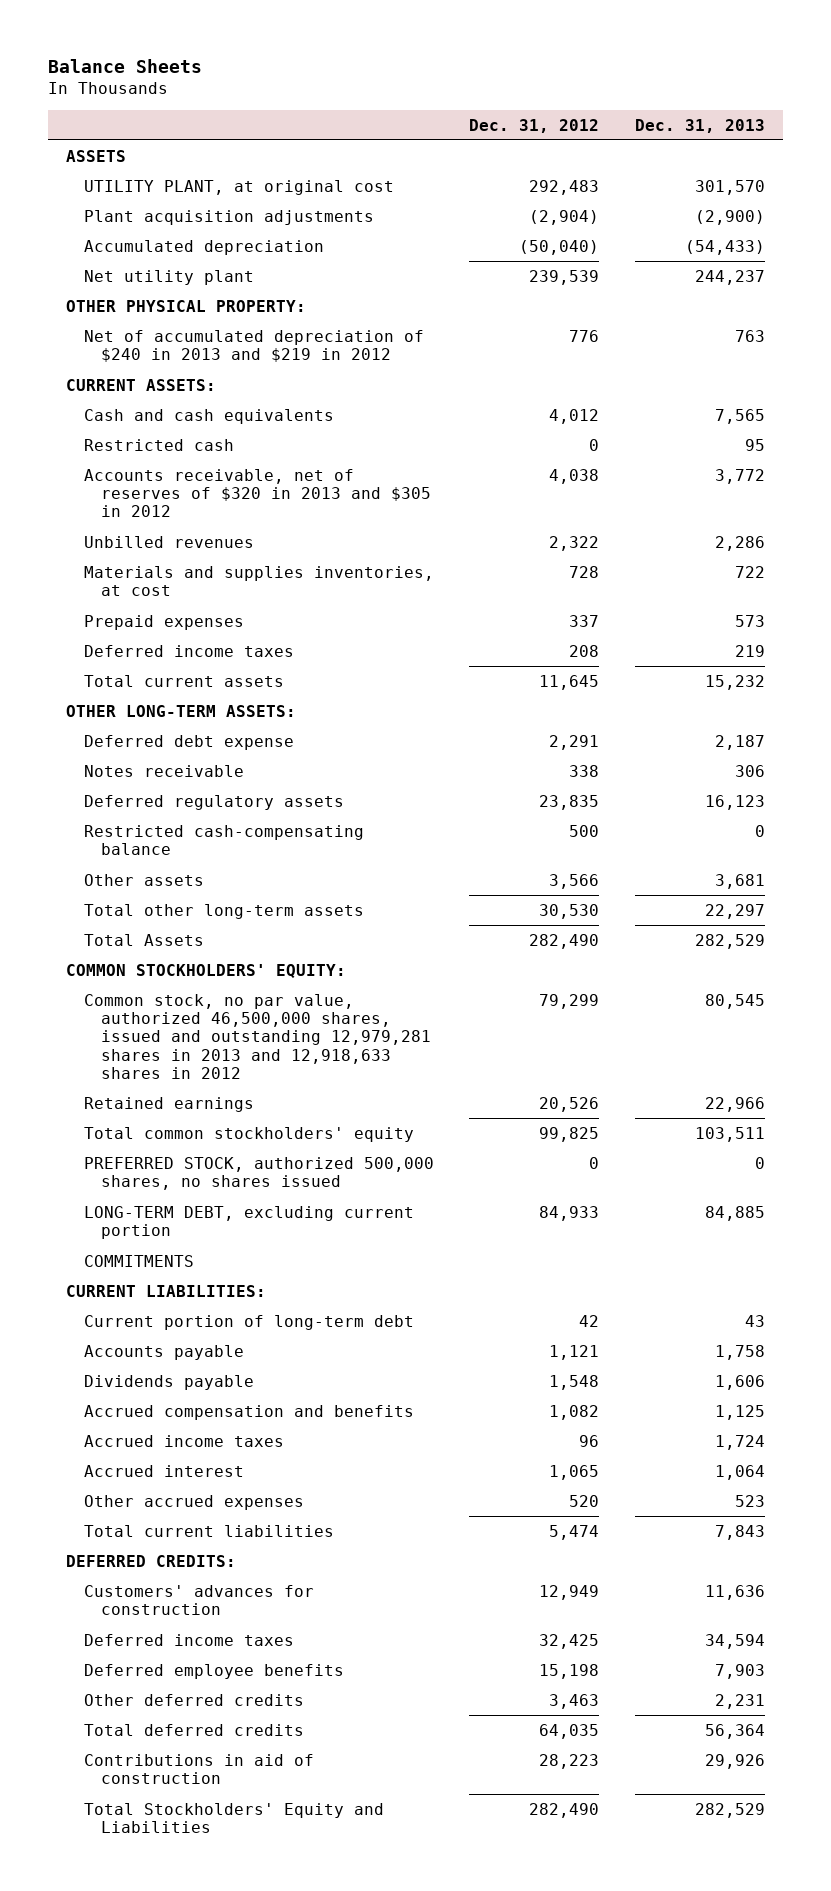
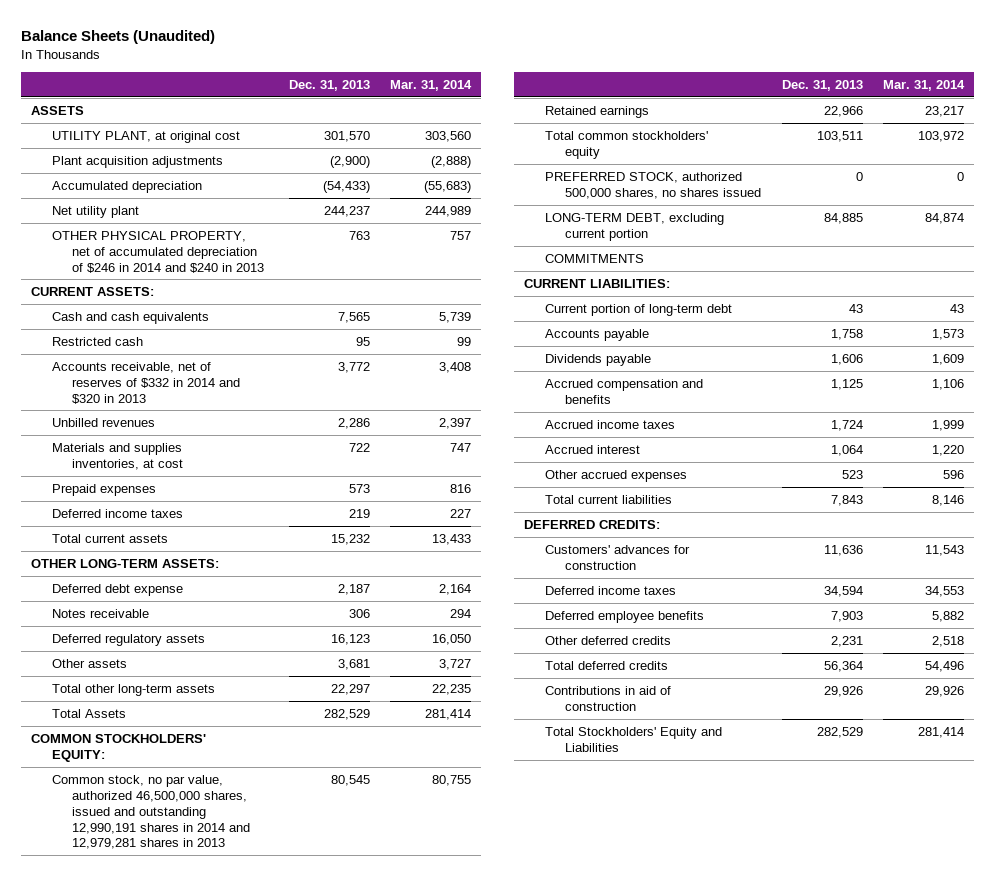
- Balance Sheets
+ Balance Sheets (Unaudited)
- | Dec. 31, 2012 | Dec. 31, 2013
+ | Dec. 31, 2013 | Mar. 31, 2014
- OTHER PHYSICAL PROPERTY:
- Net of accumulated depreciation of $240 in 2013 and $219 in 2012 | 776 | 763
+ OTHER PHYSICAL PROPERTY, net of accumulated depreciation of $246 in 2014 and $240 in 2013 | 763 | 757
- Accounts receivable, net of reserves of $320 in 2013 and $305 in 2012 | 4,038 | 3,772
+ Accounts receivable, net of reserves of $332 in 2014 and $320 in 2013 | 3,772 | 3,408
- Restricted cash-compensating balance | 500 | 0
- Common stock, no par value, authorized 46,500,000 shares, issued and outstanding 12,979,281 shares in 2013 and 12,918,633 shares in 2012 | 79,299 | 80,545
+ Common stock, no par value, authorized 46,500,000 shares, issued and outstanding 12,990,191 shares in 2014 and 12,979,281 shares in 2013 | 80,545 | 80,755

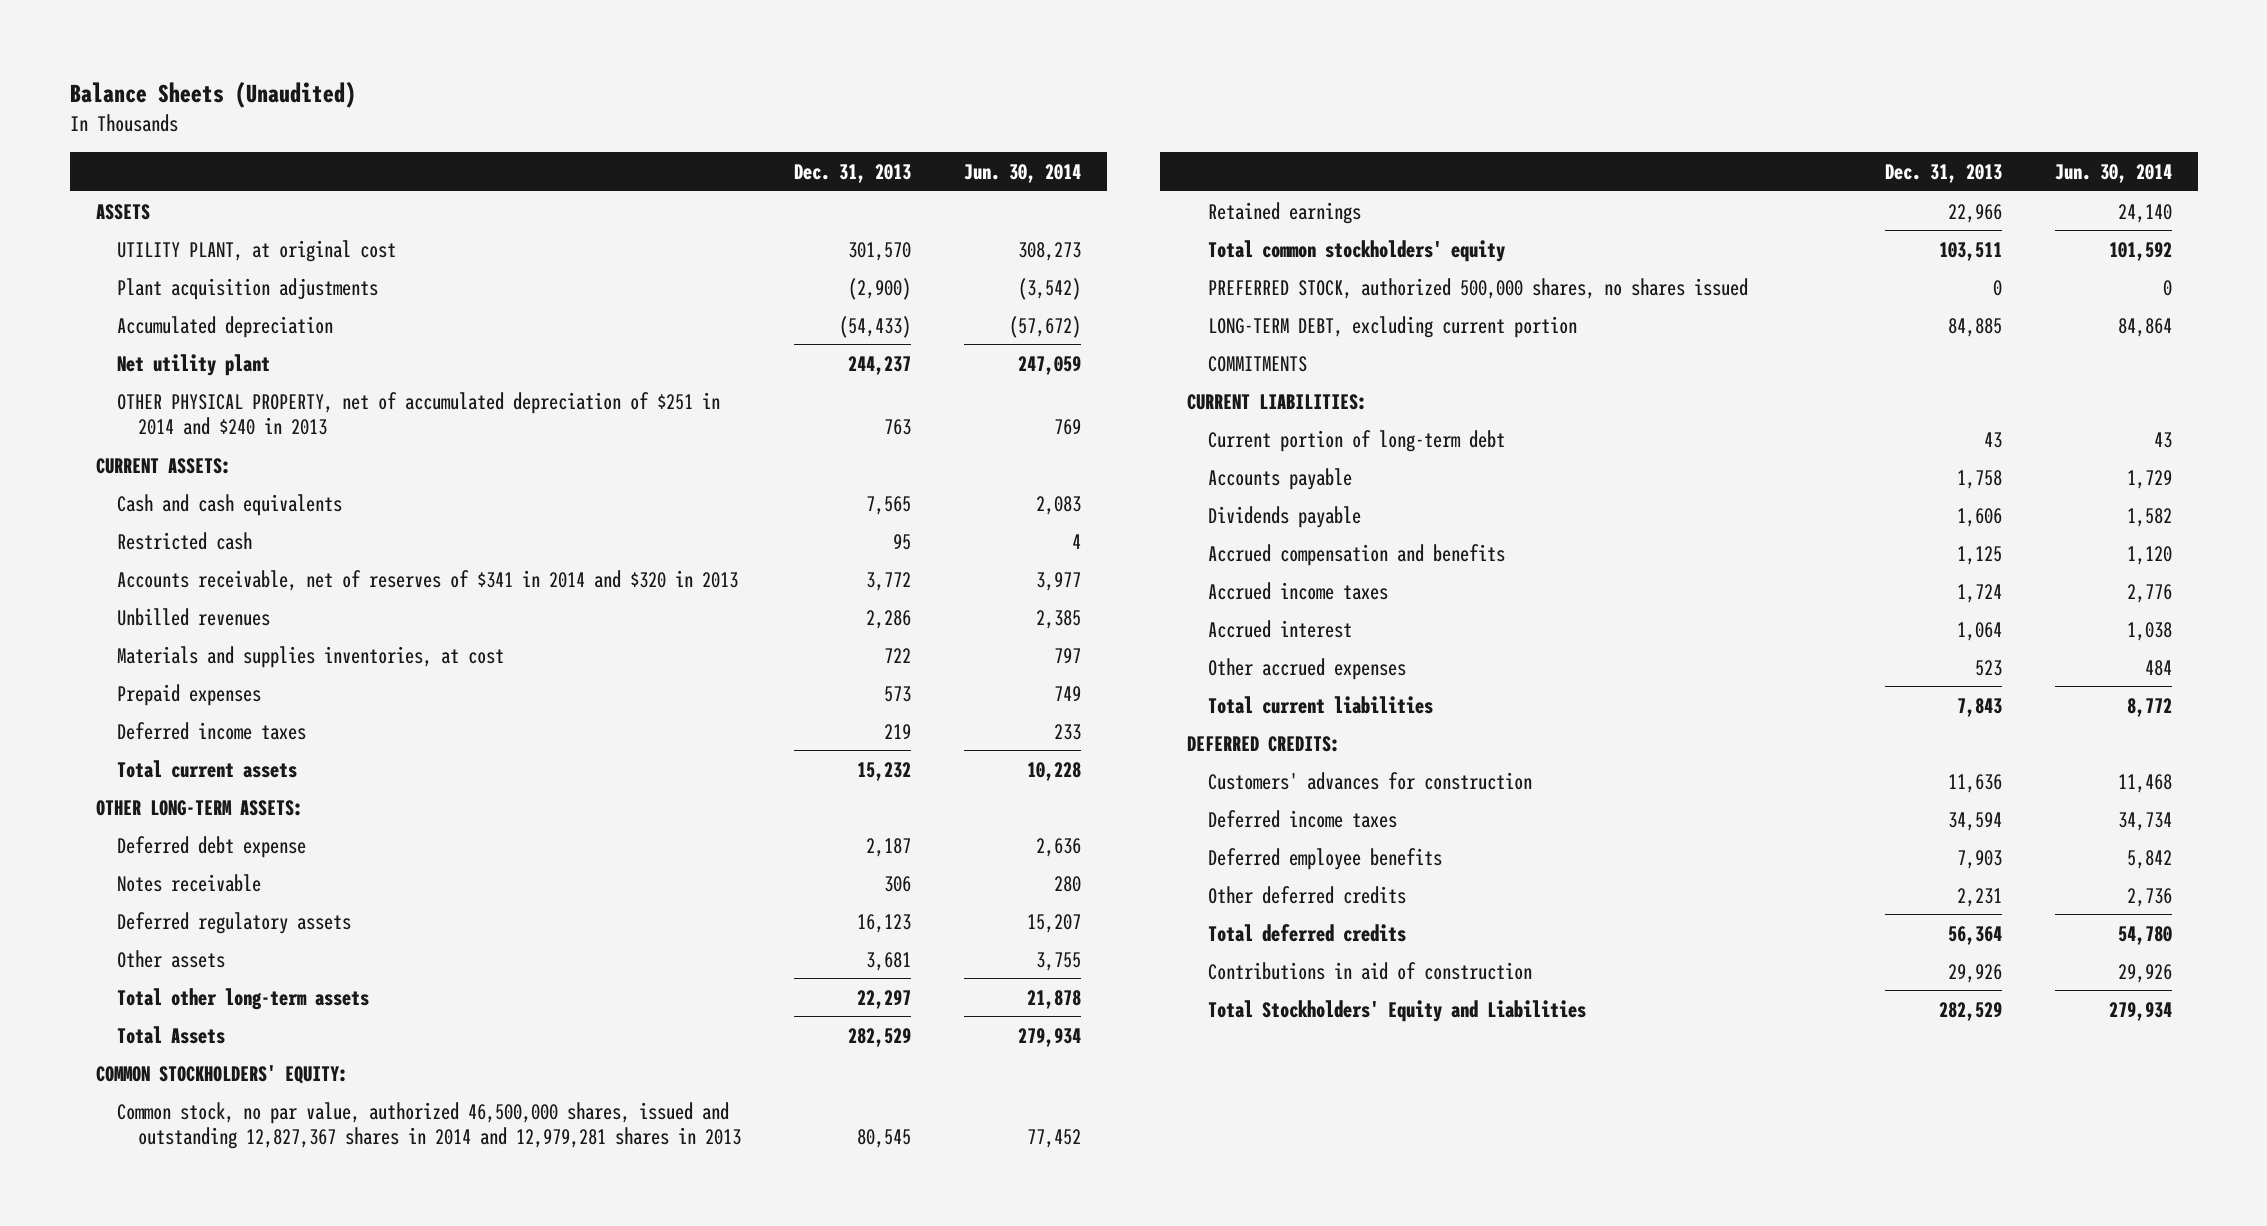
- | Dec. 31, 2013 | Mar. 31, 2014
+ | Dec. 31, 2013 | Jun. 30, 2014
- OTHER PHYSICAL PROPERTY, net of accumulated depreciation of $246 in 2014 and $240 in 2013 | 763 | 757
+ OTHER PHYSICAL PROPERTY, net of accumulated depreciation of $251 in 2014 and $240 in 2013 | 763 | 769
- Accounts receivable, net of reserves of $332 in 2014 and $320 in 2013 | 3,772 | 3,408
+ Accounts receivable, net of reserves of $341 in 2014 and $320 in 2013 | 3,772 | 3,977
- Common stock, no par value, authorized 46,500,000 shares, issued and outstanding 12,990,191 shares in 2014 and 12,979,281 shares in 2013 | 80,545 | 80,755
+ Common stock, no par value, authorized 46,500,000 shares, issued and outstanding 12,827,367 shares in 2014 and 12,979,281 shares in 2013 | 80,545 | 77,452

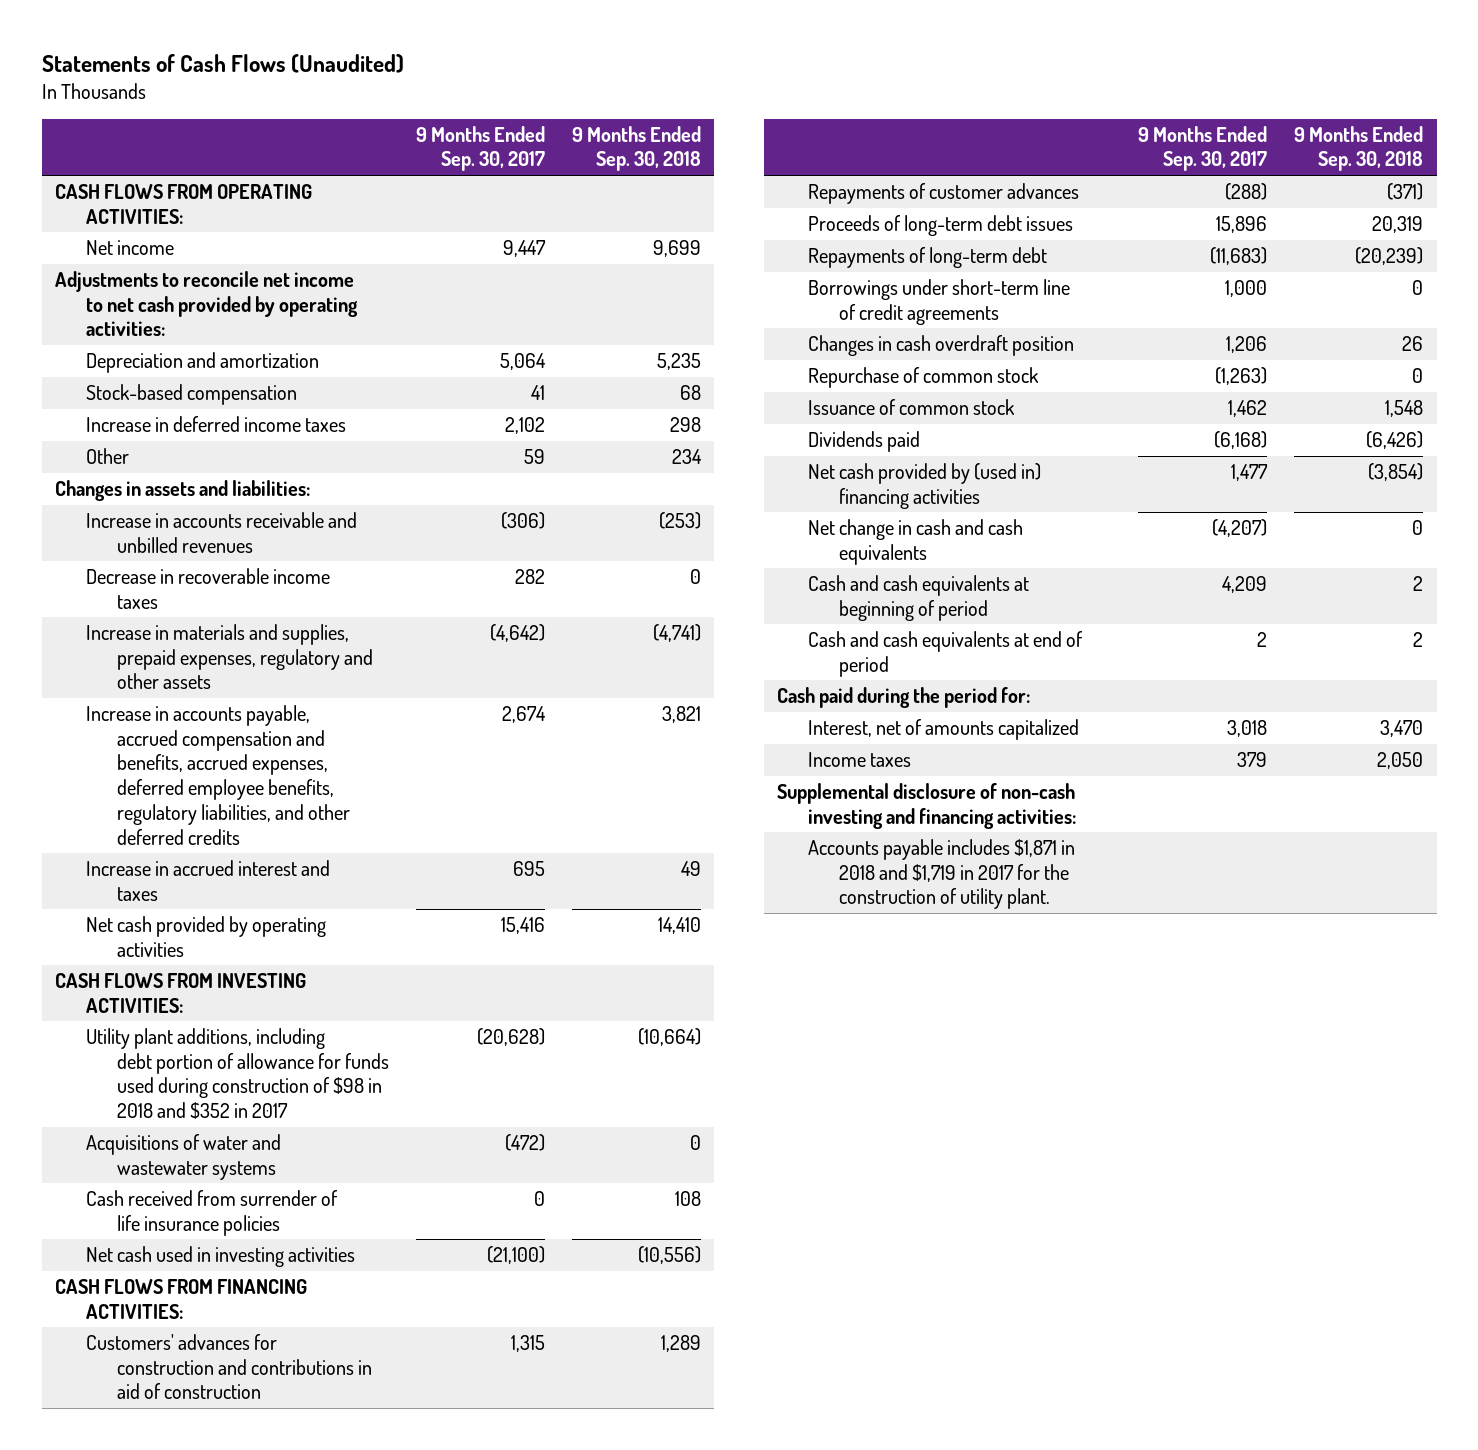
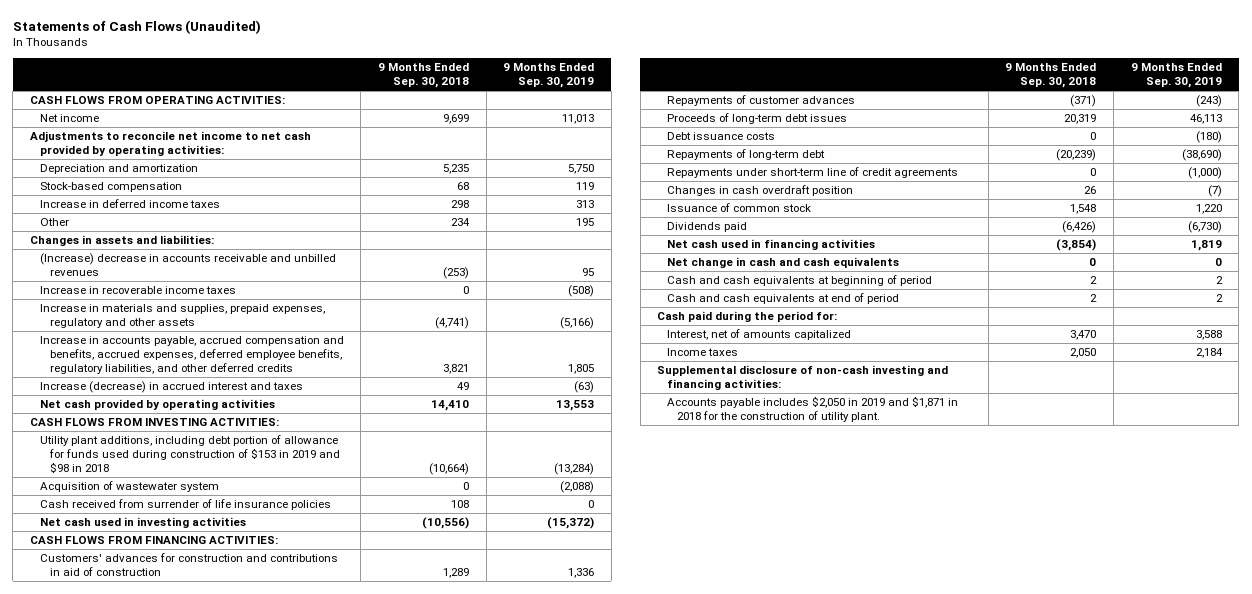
- | 9 Months Ended Sep. 30, 2017 | 9 Months Ended Sep. 30, 2018
+ | 9 Months Ended Sep. 30, 2018 | 9 Months Ended Sep. 30, 2019
- Increase in accounts receivable and unbilled revenues | (306) | (253)
- Decrease in recoverable income taxes | 282 | 0
+ (Increase) decrease in accounts receivable and unbilled revenues | (253) | 95
+ Increase in recoverable income taxes | 0 | (508)
- Increase in accrued interest and taxes | 695 | 49
+ Increase (decrease) in accrued interest and taxes | 49 | (63)
- Utility plant additions, including debt portion of allowance for funds used during construction of $98 in 2018 and $352 in 2017 | (20,628) | (10,664)
- Acquisitions of water and wastewater systems | (472) | 0
+ Utility plant additions, including debt portion of allowance for funds used during construction of $153 in 2019 and $98 in 2018 | (10,664) | (13,284)
+ Acquisition of wastewater system | 0 | (2,088)
+ Debt issuance costs | 0 | (180)
- Borrowings under short-term line of credit agreements | 1,000 | 0
+ Repayments under short-term line of credit agreements | 0 | (1,000)
- Repurchase of common stock | (1,263) | 0
- Net cash provided by (used in) financing activities | 1,477 | (3,854)
+ Net cash used in financing activities | (3,854) | 1,819
- Accounts payable includes $1,871 in 2018 and $1,719 in 2017 for the construction of utility plant.
+ Accounts payable includes $2,050 in 2019 and $1,871 in 2018 for the construction of utility plant.

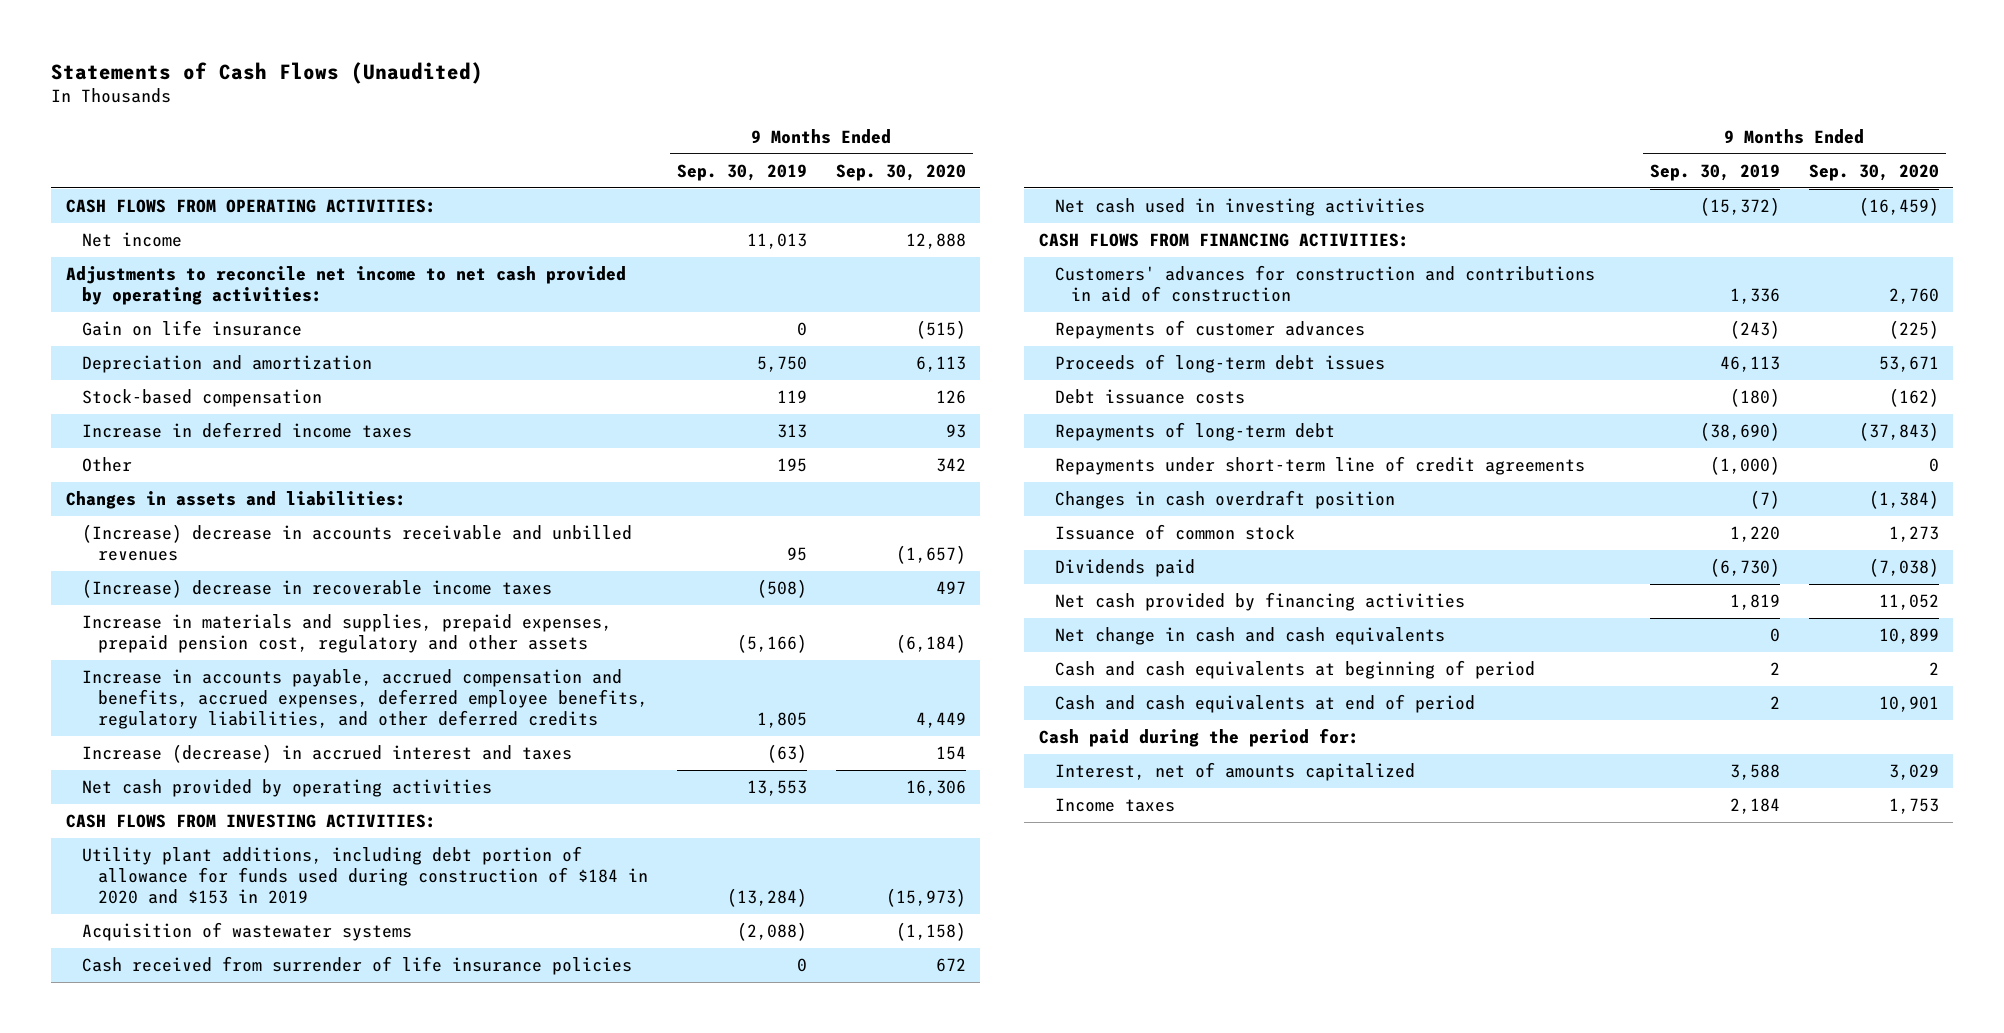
- | 9 Months Ended Sep. 30, 2018 | 9 Months Ended Sep. 30, 2019
+ | 9 Months Ended Sep. 30, 2019 | 9 Months Ended Sep. 30, 2020
+ Gain on life insurance | 0 | (515)
- Increase in recoverable income taxes | 0 | (508)
- Increase in materials and supplies, prepaid expenses, regulatory and other assets | (4,741) | (5,166)
+ (Increase) decrease in recoverable income taxes | (508) | 497
+ Increase in materials and supplies, prepaid expenses, prepaid pension cost, regulatory and other assets | (5,166) | (6,184)
- Utility plant additions, including debt portion of allowance for funds used during construction of $153 in 2019 and $98 in 2018 | (10,664) | (13,284)
- Acquisition of wastewater system | 0 | (2,088)
+ Utility plant additions, including debt portion of allowance for funds used during construction of $184 in 2020 and $153 in 2019 | (13,284) | (15,973)
+ Acquisition of wastewater systems | (2,088) | (1,158)
- Net cash used in financing activities | (3,854) | 1,819
+ Net cash provided by financing activities | 1,819 | 11,052
- Supplemental disclosure of non-cash investing and financing activities:
- Accounts payable includes $2,050 in 2019 and $1,871 in 2018 for the construction of utility plant.

